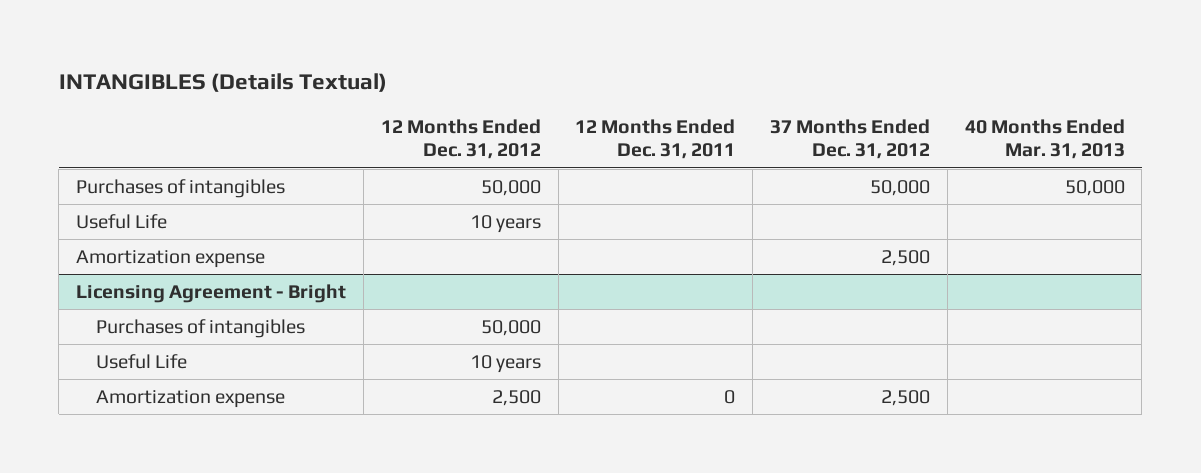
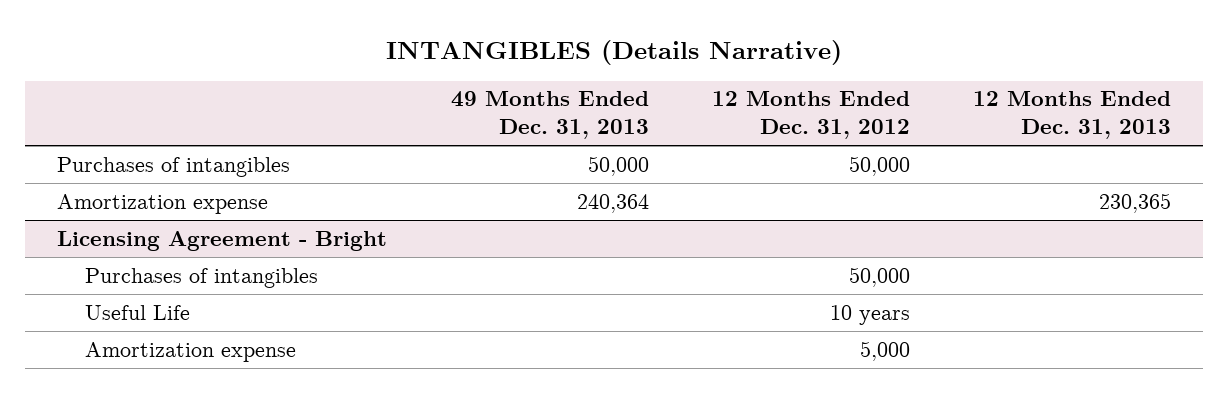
- INTANGIBLES (Details Textual)
+ INTANGIBLES (Details Narrative)
- | 12 Months Ended Dec. 31, 2012 | 12 Months Ended Dec. 31, 2011 | 37 Months Ended Dec. 31, 2012 | 40 Months Ended Mar. 31, 2013
+ | 49 Months Ended Dec. 31, 2013 | 12 Months Ended Dec. 31, 2012 | 12 Months Ended Dec. 31, 2013
- Useful Life | 10 years | | |
@ Licensing Agreement - Bright
- Amortization expense | 2,500 | 0 | 2,500 |
+ Amortization expense | | 5,000 |

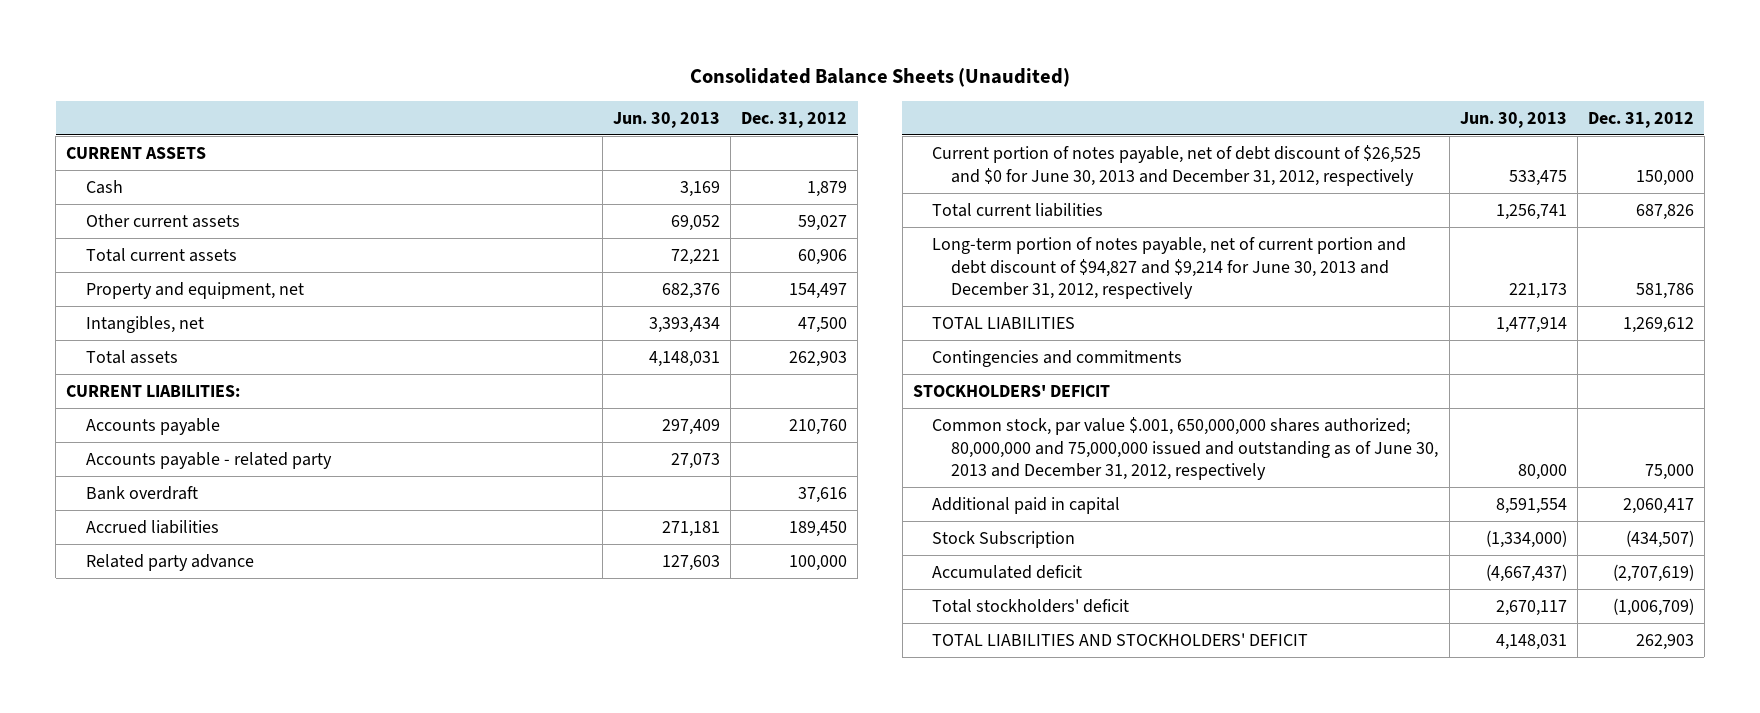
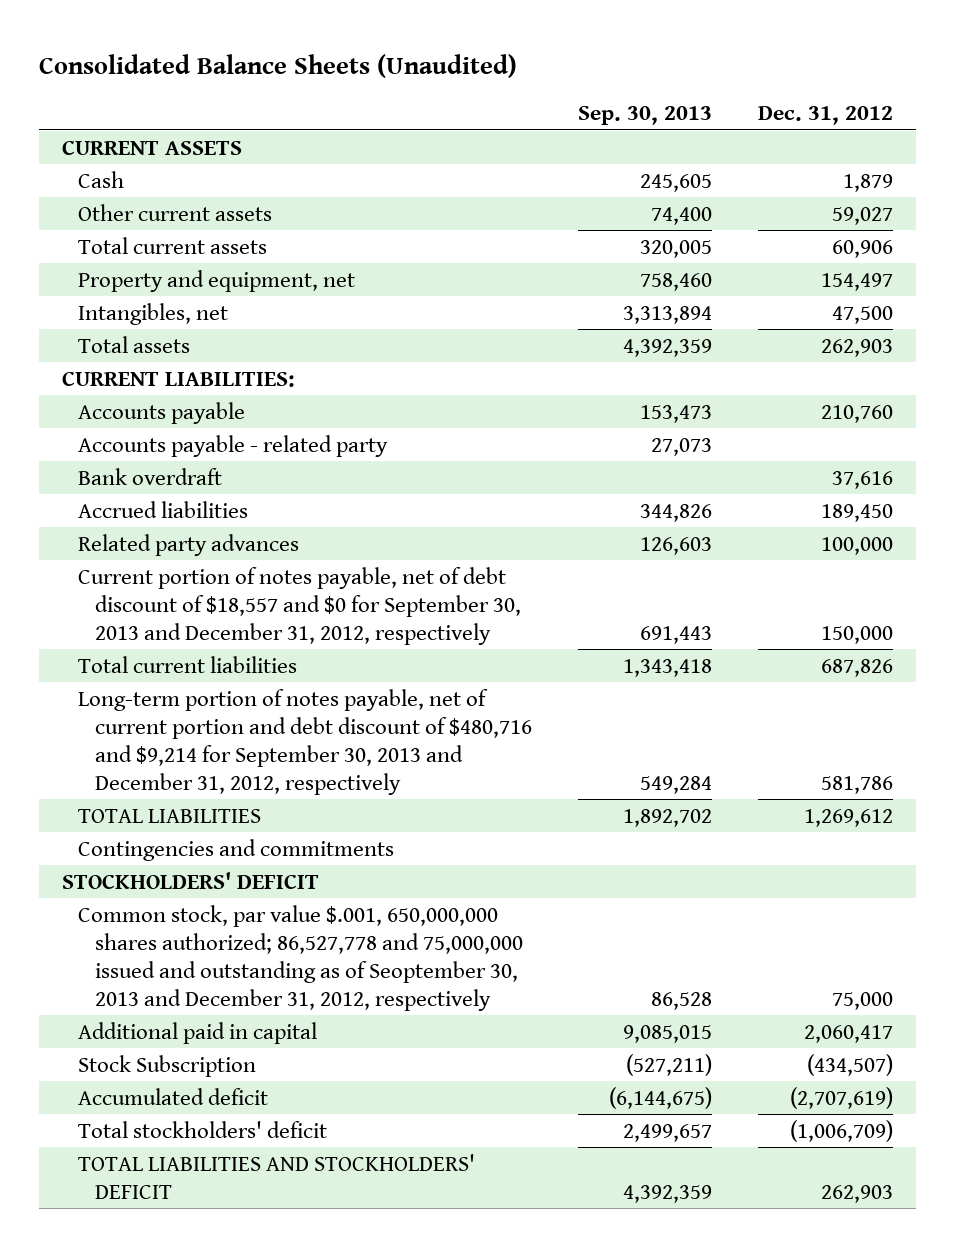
- | Jun. 30, 2013 | Dec. 31, 2012
+ | Sep. 30, 2013 | Dec. 31, 2012
- Related party advance | 127,603 | 100,000
- Current portion of notes payable, net of debt discount of $26,525 and $0 for June 30, 2013 and December 31, 2012, respectively | 533,475 | 150,000
+ Related party advances | 126,603 | 100,000
+ Current portion of notes payable, net of debt discount of $18,557 and $0 for September 30, 2013 and December 31, 2012, respectively | 691,443 | 150,000
- Long-term portion of notes payable, net of current portion and debt discount of $94,827 and $9,214 for June 30, 2013 and December 31, 2012, respectively | 221,173 | 581,786
+ Long-term portion of notes payable, net of current portion and debt discount of $480,716 and $9,214 for September 30, 2013 and December 31, 2012, respectively | 549,284 | 581,786
- Common stock, par value $.001, 650,000,000 shares authorized; 80,000,000 and 75,000,000 issued and outstanding as of June 30, 2013 and December 31, 2012, respectively | 80,000 | 75,000
+ Common stock, par value $.001, 650,000,000 shares authorized; 86,527,778 and 75,000,000 issued and outstanding as of Seoptember 30, 2013 and December 31, 2012, respectively | 86,528 | 75,000

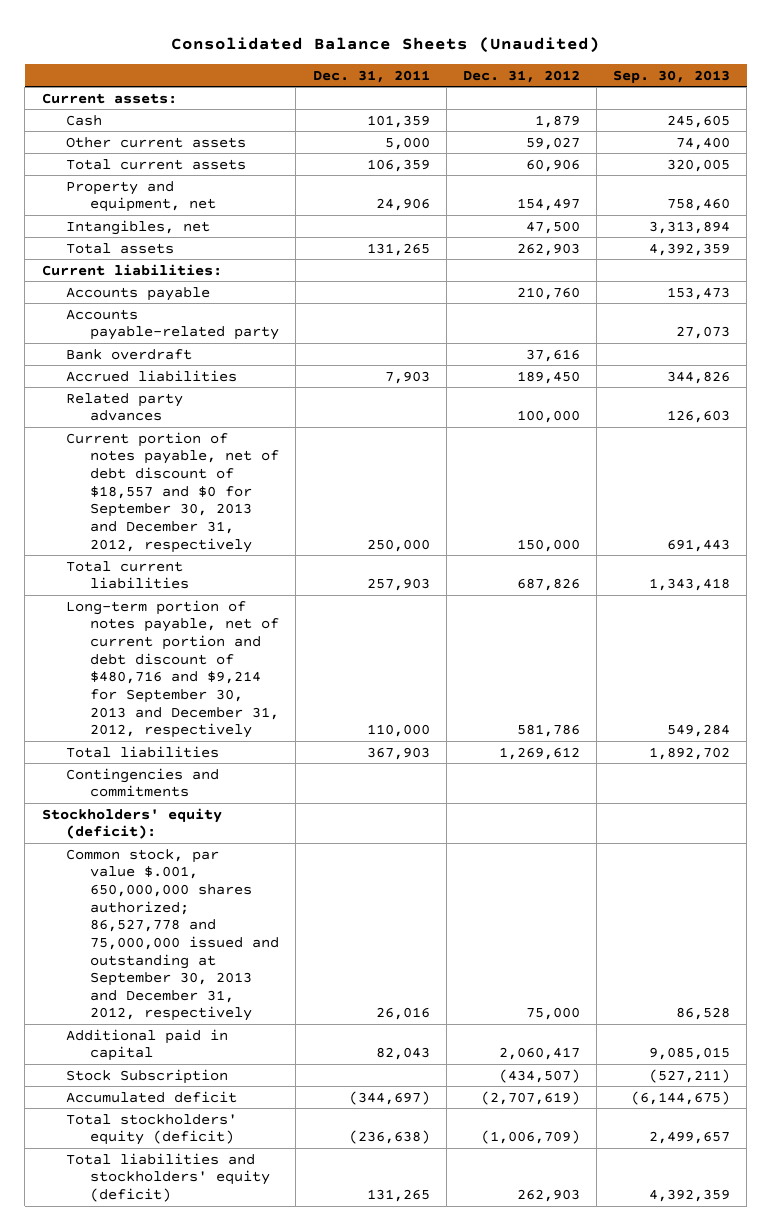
- | Sep. 30, 2013 | Dec. 31, 2012
+ | Dec. 31, 2011 | Dec. 31, 2012 | Sep. 30, 2013
- CURRENT ASSETS
+ Current assets:
- CURRENT LIABILITIES:
+ Current liabilities:
- Accounts payable - related party | 27,073 |
+ Accounts payable-related party | | | 27,073
- TOTAL LIABILITIES | 1,892,702 | 1,269,612
+ Total liabilities | 367,903 | 1,269,612 | 1,892,702
- STOCKHOLDERS' DEFICIT
- Common stock, par value $.001, 650,000,000 shares authorized; 86,527,778 and 75,000,000 issued and outstanding as of Seoptember 30, 2013 and December 31, 2012, respectively | 86,528 | 75,000
+ Stockholders' equity (deficit):
+ Common stock, par value $.001, 650,000,000 shares authorized; 86,527,778 and 75,000,000 issued and outstanding at September 30, 2013 and December 31, 2012, respectively | 26,016 | 75,000 | 86,528
- Total stockholders' deficit | 2,499,657 | (1,006,709)
- TOTAL LIABILITIES AND STOCKHOLDERS' DEFICIT | 4,392,359 | 262,903
+ Total stockholders' equity (deficit) | (236,638) | (1,006,709) | 2,499,657
+ Total liabilities and stockholders' equity (deficit) | 131,265 | 262,903 | 4,392,359

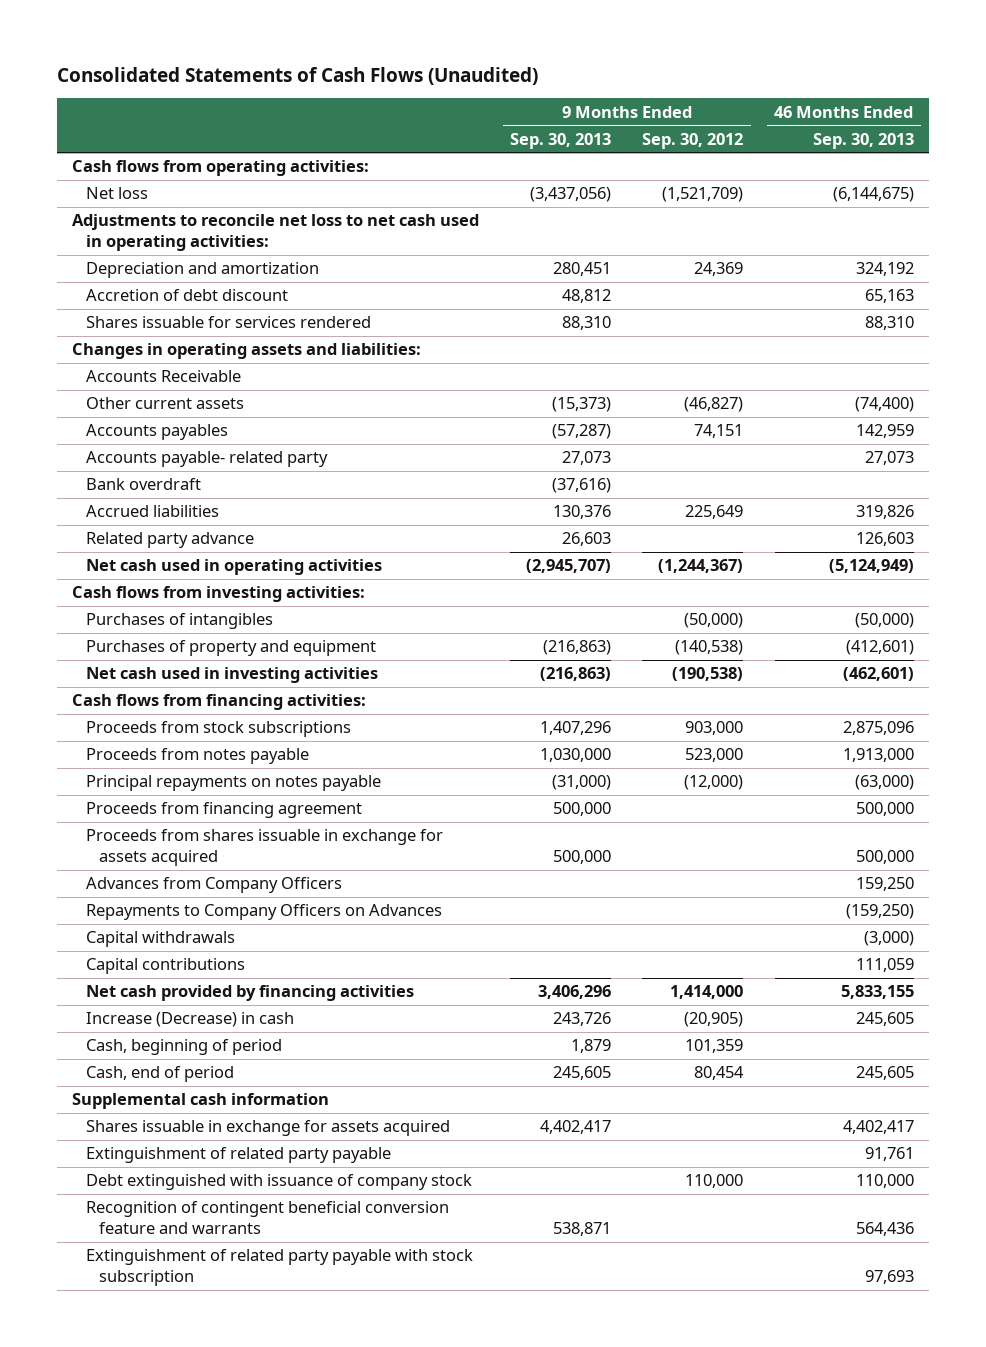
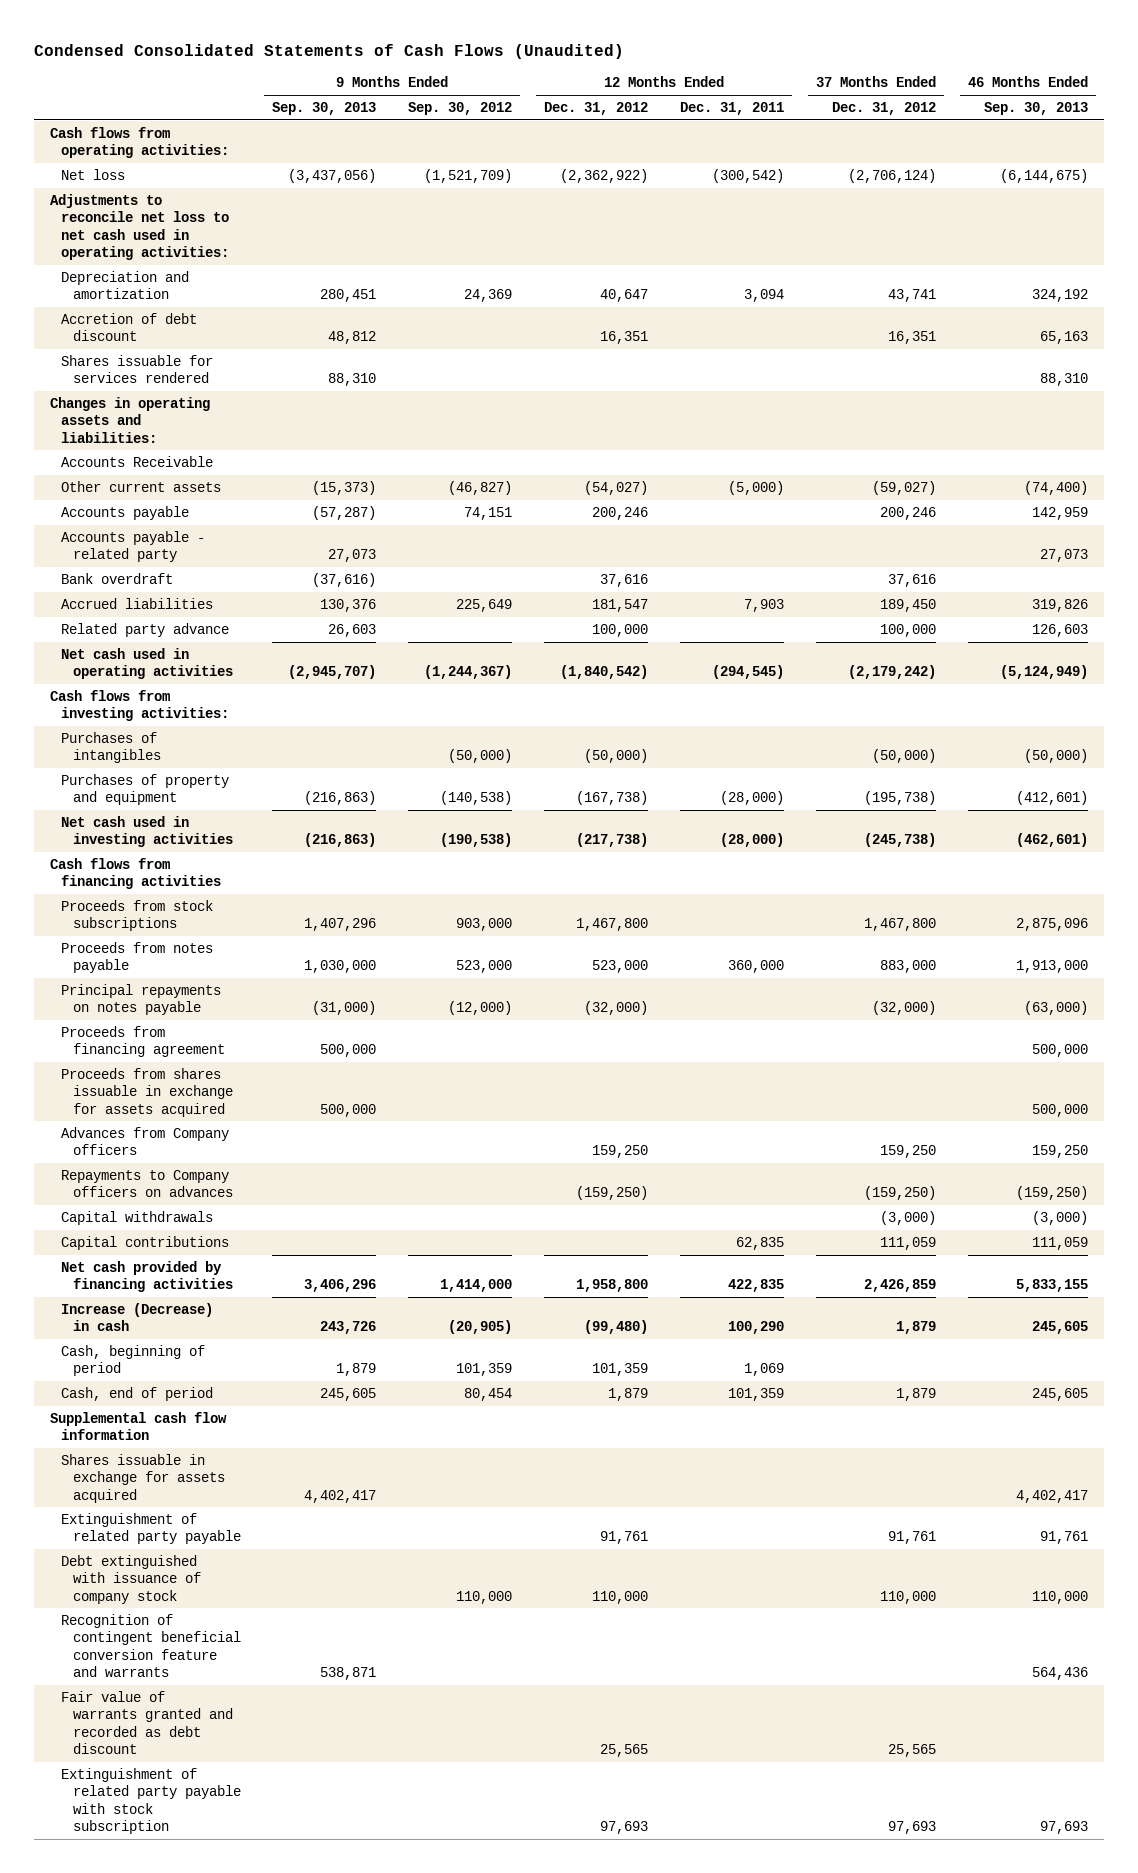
- Consolidated Statements of Cash Flows (Unaudited)
+ Condensed Consolidated Statements of Cash Flows (Unaudited)
- | 9 Months Ended Sep. 30, 2013 | 9 Months Ended Sep. 30, 2012 | 46 Months Ended Sep. 30, 2013
+ | 9 Months Ended Sep. 30, 2013 | 9 Months Ended Sep. 30, 2012 | 12 Months Ended Dec. 31, 2012 | 12 Months Ended Dec. 31, 2011 | 37 Months Ended Dec. 31, 2012 | 46 Months Ended Sep. 30, 2013
- Accounts payables | (57,287) | 74,151 | 142,959
- Accounts payable- related party | 27,073 | | 27,073
+ Accounts payable | (57,287) | 74,151 | 200,246 | | 200,246 | 142,959
+ Accounts payable - related party | 27,073 | | | | | 27,073
- Cash flows from financing activities:
+ Cash flows from financing activities
- Advances from Company Officers | | | 159,250
- Repayments to Company Officers on Advances | | | (159,250)
+ Advances from Company officers | | | 159,250 | | 159,250 | 159,250
+ Repayments to Company officers on advances | | | (159,250) | | (159,250) | (159,250)
- Supplemental cash information
+ Supplemental cash flow information
+ Fair value of warrants granted and recorded as debt discount | | | 25,565 | | 25,565 |

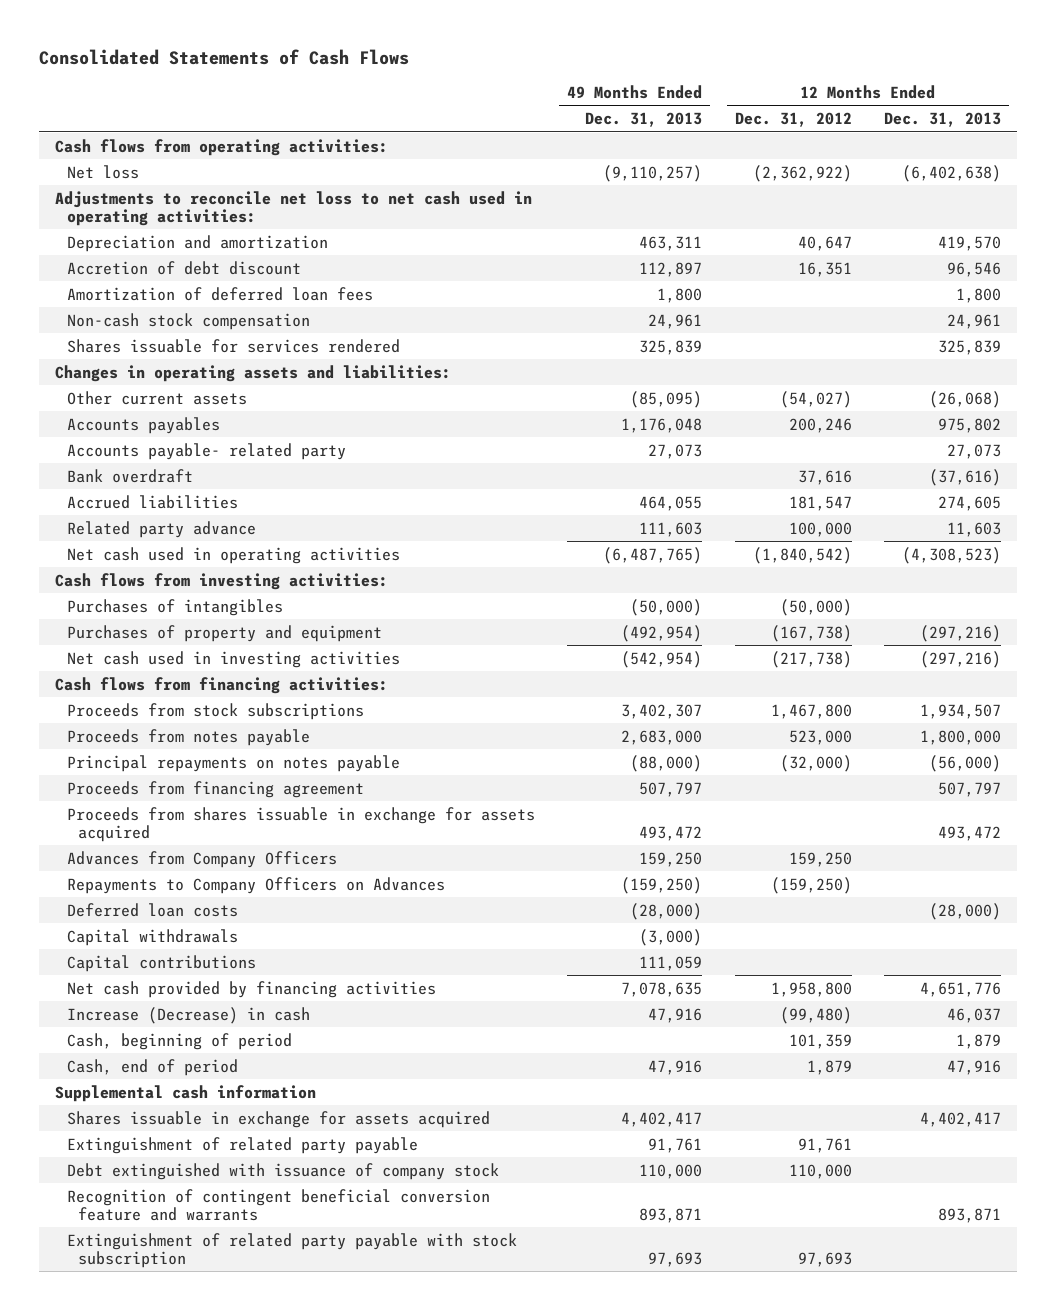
- Condensed Consolidated Statements of Cash Flows (Unaudited)
+ Consolidated Statements of Cash Flows
- | 9 Months Ended Sep. 30, 2013 | 9 Months Ended Sep. 30, 2012 | 12 Months Ended Dec. 31, 2012 | 12 Months Ended Dec. 31, 2011 | 37 Months Ended Dec. 31, 2012 | 46 Months Ended Sep. 30, 2013
+ | 49 Months Ended Dec. 31, 2013 | 12 Months Ended Dec. 31, 2012 | 12 Months Ended Dec. 31, 2013
+ Amortization of deferred loan fees | 1,800 | | 1,800
+ Non-cash stock compensation | 24,961 | | 24,961
- Accounts Receivable
- Accounts payable | (57,287) | 74,151 | 200,246 | | 200,246 | 142,959
- Accounts payable - related party | 27,073 | | | | | 27,073
+ Accounts payables | 1,176,048 | 200,246 | 975,802
+ Accounts payable- related party | 27,073 | | 27,073
- Cash flows from financing activities
+ Cash flows from financing activities:
- Advances from Company officers | | | 159,250 | | 159,250 | 159,250
- Repayments to Company officers on advances | | | (159,250) | | (159,250) | (159,250)
+ Advances from Company Officers | 159,250 | 159,250 |
+ Repayments to Company Officers on Advances | (159,250) | (159,250) |
+ Deferred loan costs | (28,000) | | (28,000)
- Supplemental cash flow information
+ Supplemental cash information
- Fair value of warrants granted and recorded as debt discount | | | 25,565 | | 25,565 |

